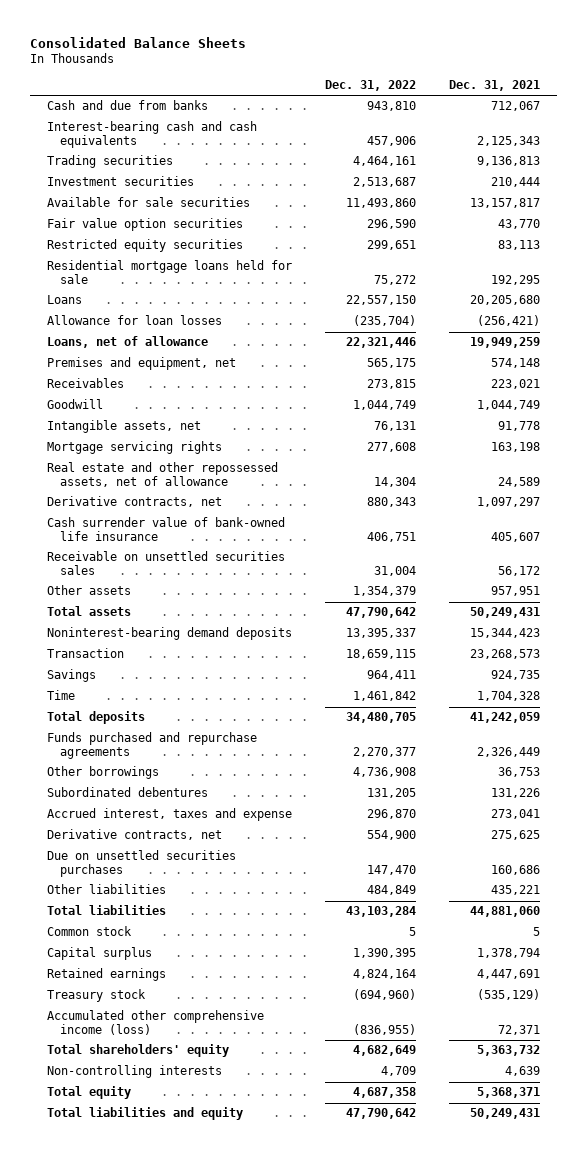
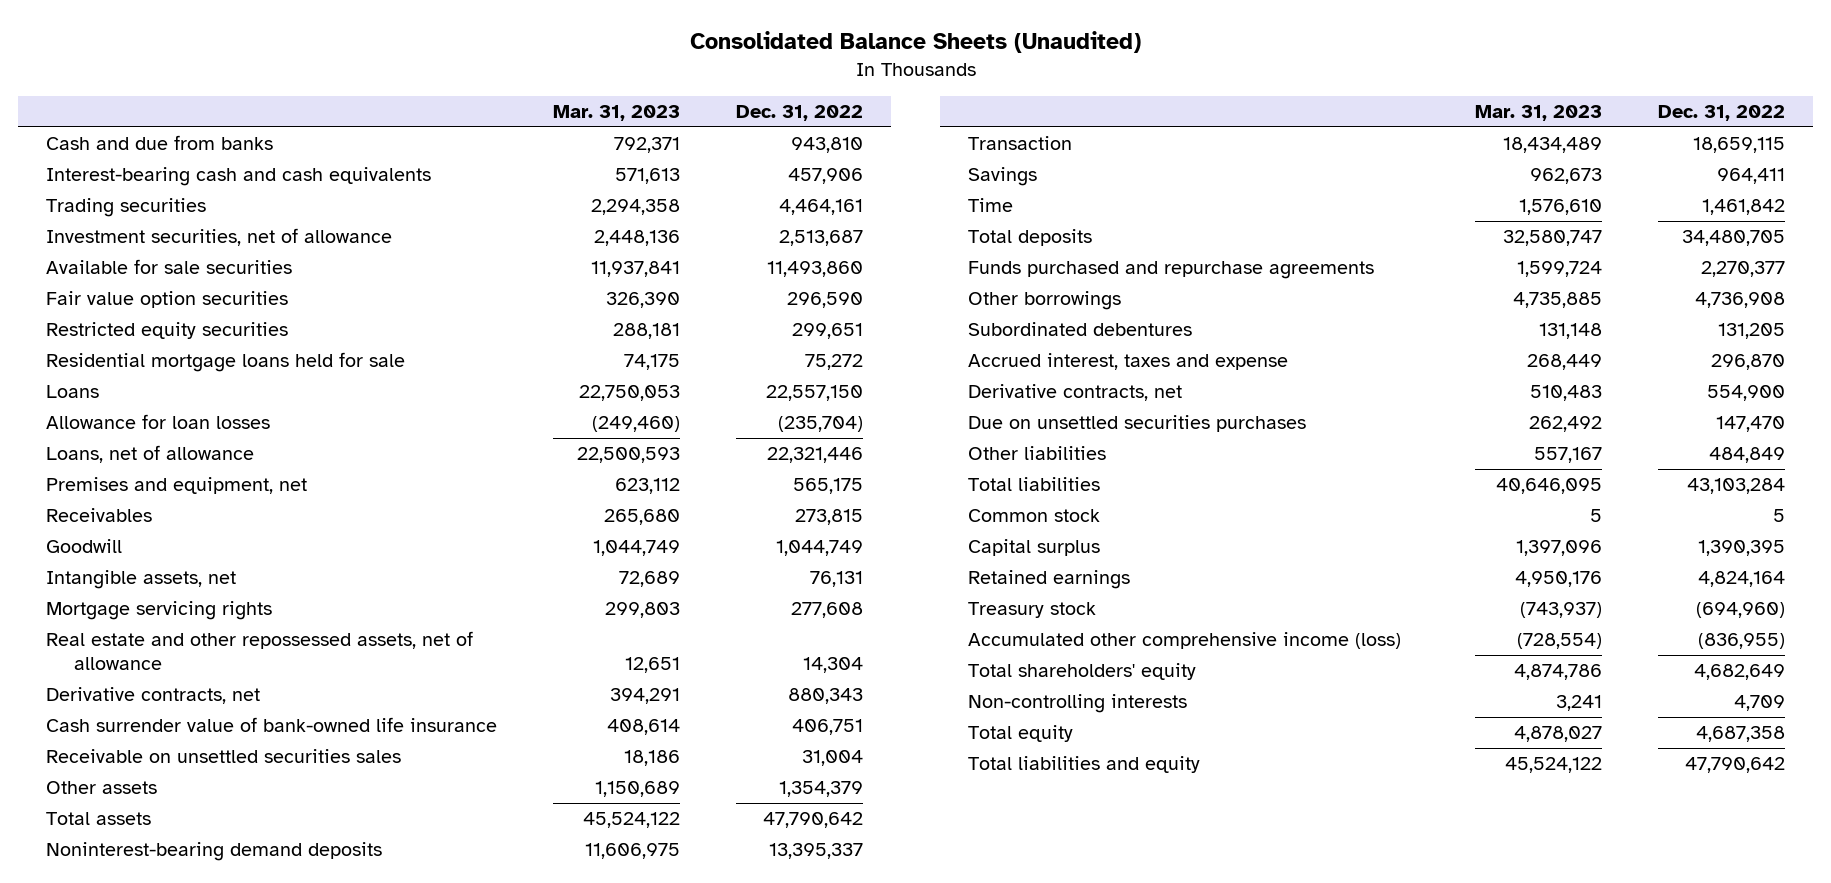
- Consolidated Balance Sheets
+ Consolidated Balance Sheets (Unaudited)
- | Dec. 31, 2022 | Dec. 31, 2021
+ | Mar. 31, 2023 | Dec. 31, 2022
- Investment securities | 2,513,687 | 210,444
+ Investment securities, net of allowance | 2,448,136 | 2,513,687

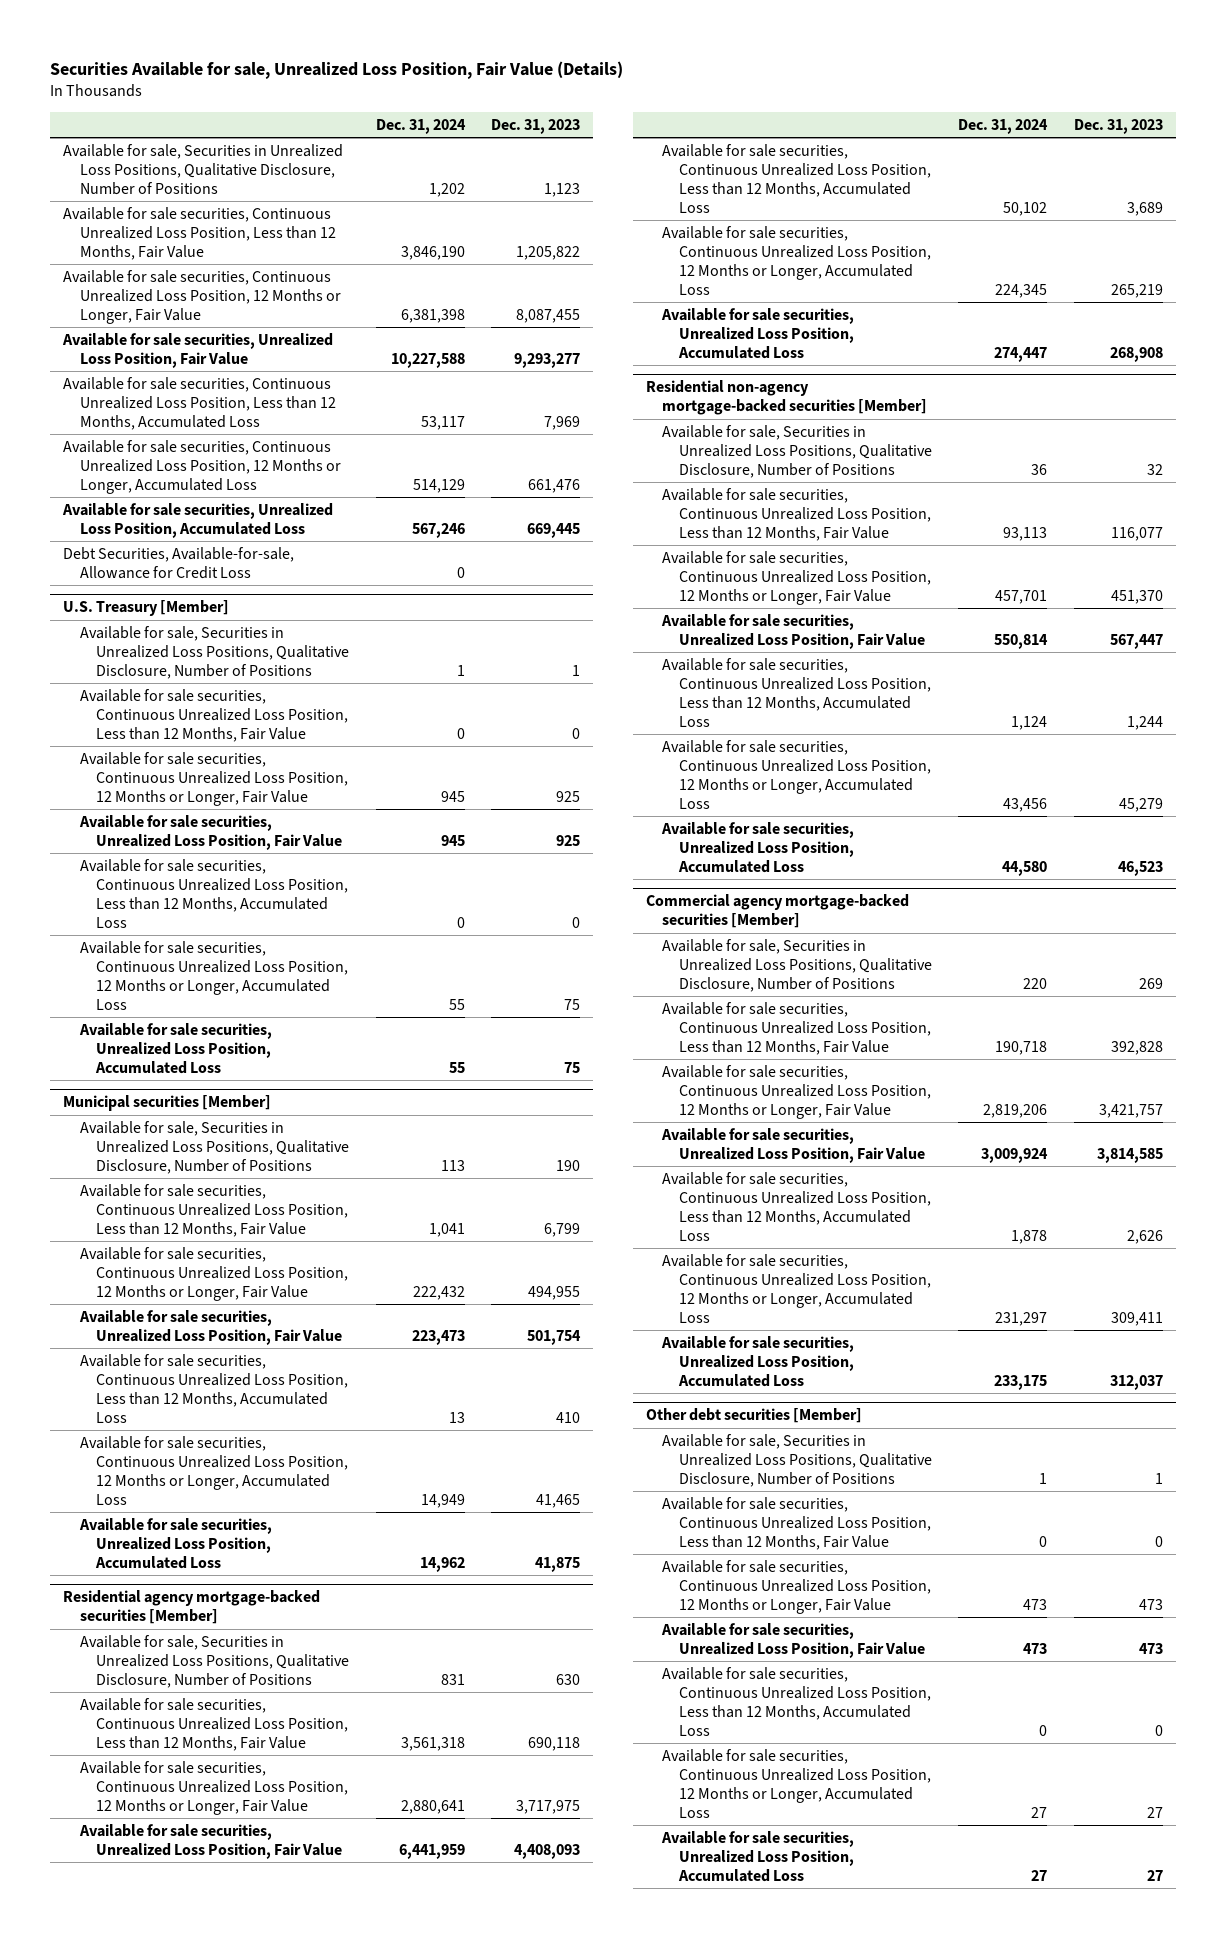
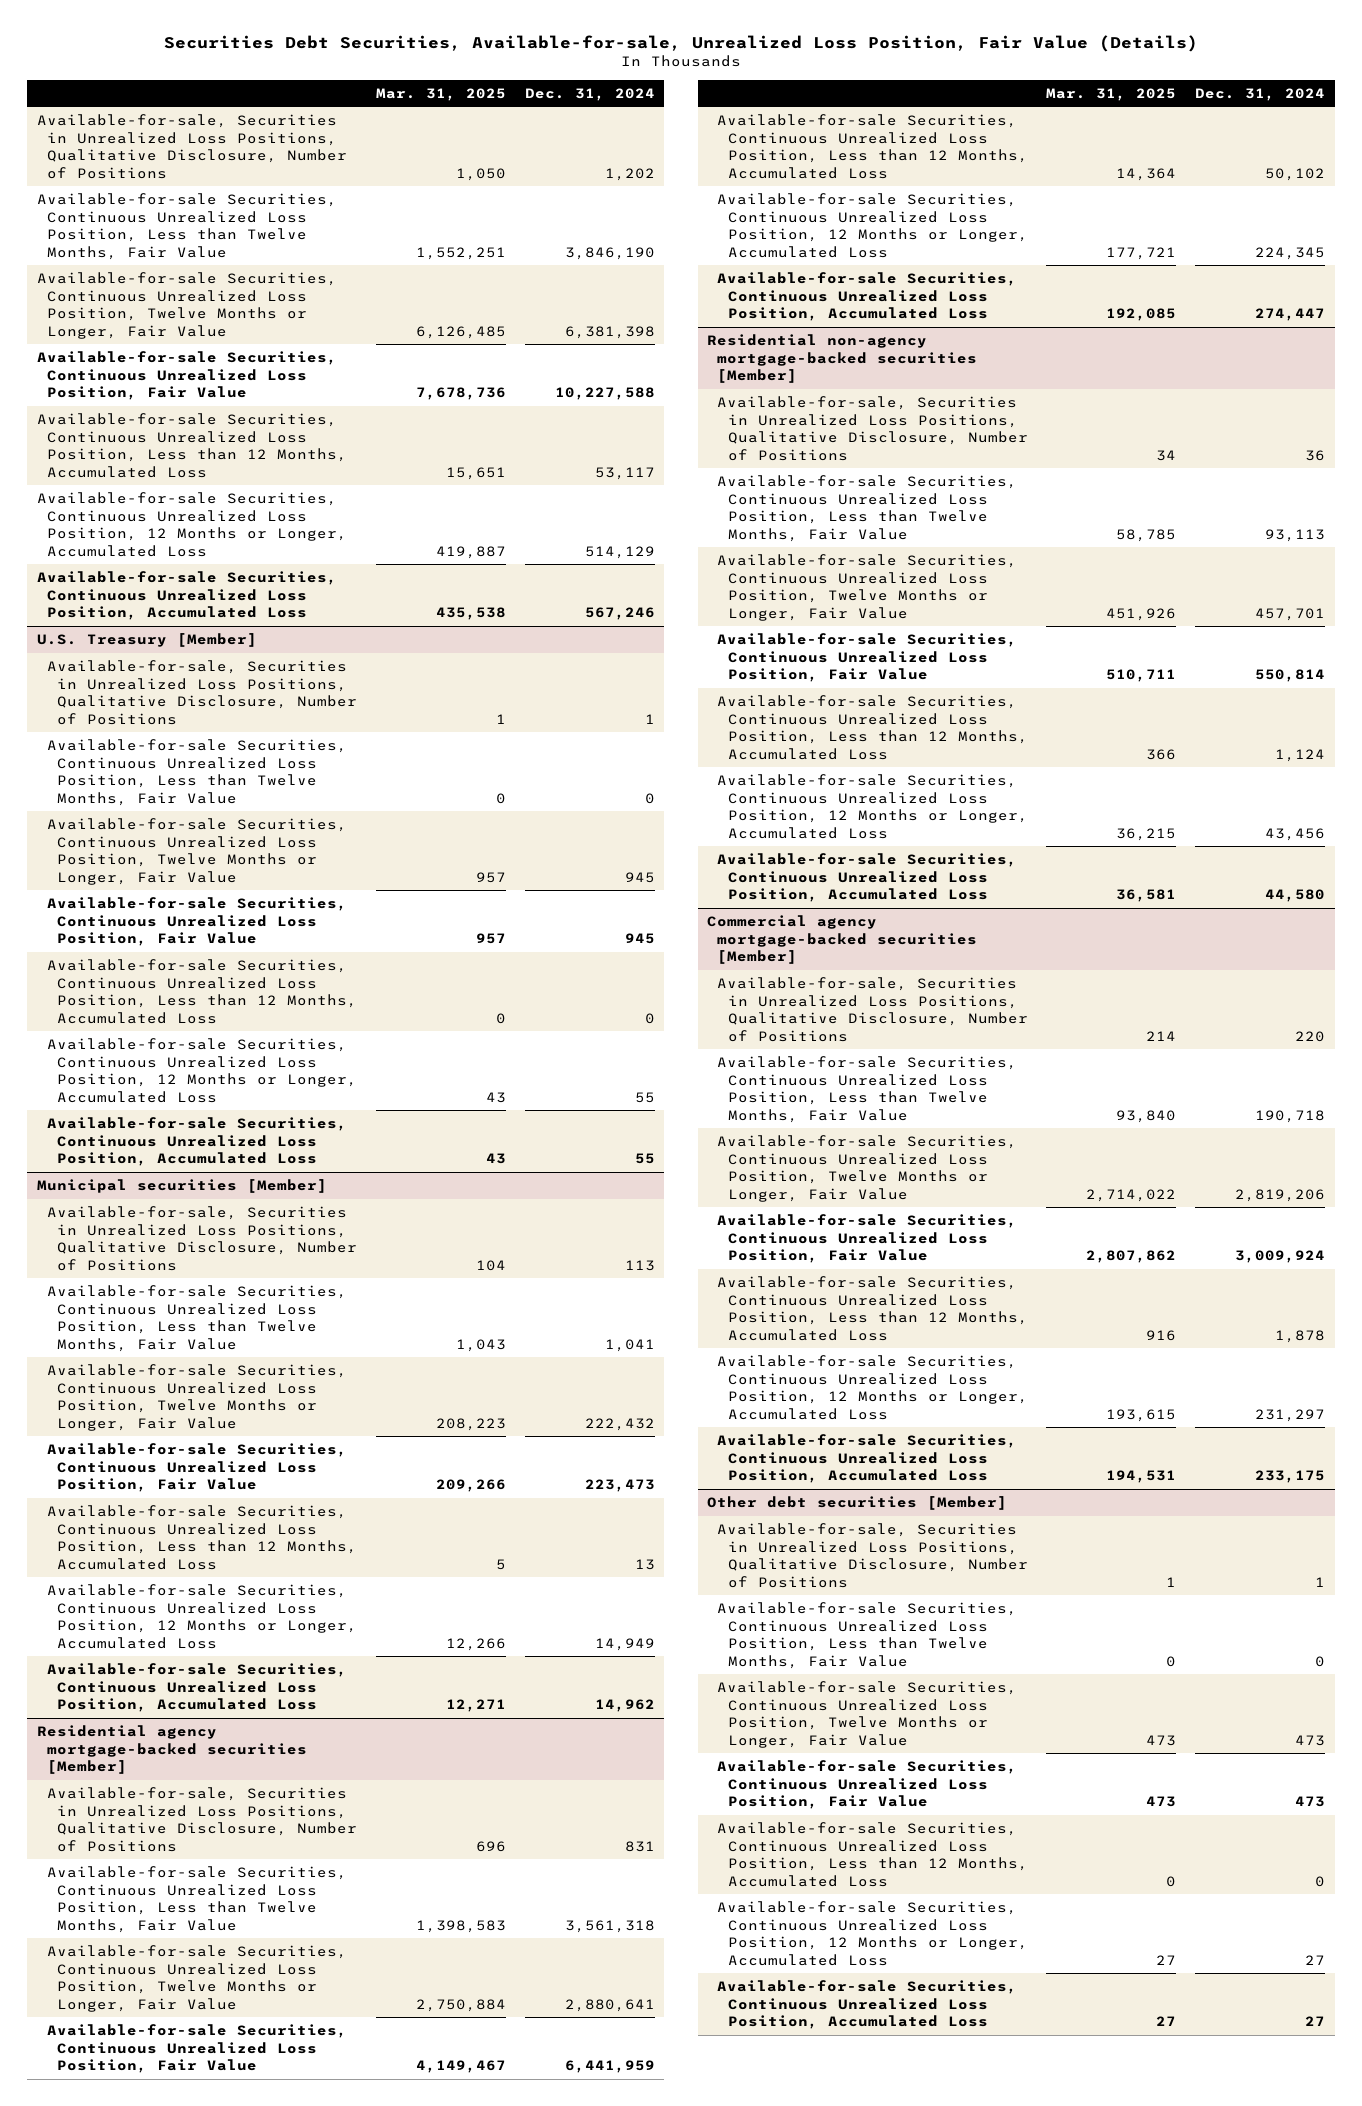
- Securities Available for sale, Unrealized Loss Position, Fair Value (Details)
+ Securities Debt Securities, Available-for-sale, Unrealized Loss Position, Fair Value (Details)
- | Dec. 31, 2024 | Dec. 31, 2023
+ | Mar. 31, 2025 | Dec. 31, 2024
- Available for sale, Securities in Unrealized Loss Positions, Qualitative Disclosure, Number of Positions | 1,202 | 1,123
- Available for sale securities, Continuous Unrealized Loss Position, Less than 12 Months, Fair Value | 3,846,190 | 1,205,822
- Available for sale securities, Continuous Unrealized Loss Position, 12 Months or Longer, Fair Value | 6,381,398 | 8,087,455
- Available for sale securities, Unrealized Loss Position, Fair Value | 10,227,588 | 9,293,277
- Available for sale securities, Continuous Unrealized Loss Position, Less than 12 Months, Accumulated Loss | 53,117 | 7,969
- Available for sale securities, Continuous Unrealized Loss Position, 12 Months or Longer, Accumulated Loss | 514,129 | 661,476
- Available for sale securities, Unrealized Loss Position, Accumulated Loss | 567,246 | 669,445
- Debt Securities, Available-for-sale, Allowance for Credit Loss | 0 |
+ Available-for-sale, Securities in Unrealized Loss Positions, Qualitative Disclosure, Number of Positions | 1,050 | 1,202
+ Available-for-sale Securities, Continuous Unrealized Loss Position, Less than Twelve Months, Fair Value | 1,552,251 | 3,846,190
+ Available-for-sale Securities, Continuous Unrealized Loss Position, Twelve Months or Longer, Fair Value | 6,126,485 | 6,381,398
+ Available-for-sale Securities, Continuous Unrealized Loss Position, Fair Value | 7,678,736 | 10,227,588
+ Available-for-sale Securities, Continuous Unrealized Loss Position, Less than 12 Months, Accumulated Loss | 15,651 | 53,117
+ Available-for-sale Securities, Continuous Unrealized Loss Position, 12 Months or Longer, Accumulated Loss | 419,887 | 514,129
+ Available-for-sale Securities, Continuous Unrealized Loss Position, Accumulated Loss | 435,538 | 567,246
@ U.S. Treasury [Member]
- Available for sale, Securities in Unrealized Loss Positions, Qualitative Disclosure, Number of Positions | 1 | 1
- Available for sale securities, Continuous Unrealized Loss Position, Less than 12 Months, Fair Value | 0 | 0
- Available for sale securities, Continuous Unrealized Loss Position, 12 Months or Longer, Fair Value | 945 | 925
- Available for sale securities, Unrealized Loss Position, Fair Value | 945 | 925
- Available for sale securities, Continuous Unrealized Loss Position, Less than 12 Months, Accumulated Loss | 0 | 0
- Available for sale securities, Continuous Unrealized Loss Position, 12 Months or Longer, Accumulated Loss | 55 | 75
- Available for sale securities, Unrealized Loss Position, Accumulated Loss | 55 | 75
+ Available-for-sale, Securities in Unrealized Loss Positions, Qualitative Disclosure, Number of Positions | 1 | 1
+ Available-for-sale Securities, Continuous Unrealized Loss Position, Less than Twelve Months, Fair Value | 0 | 0
+ Available-for-sale Securities, Continuous Unrealized Loss Position, Twelve Months or Longer, Fair Value | 957 | 945
+ Available-for-sale Securities, Continuous Unrealized Loss Position, Fair Value | 957 | 945
+ Available-for-sale Securities, Continuous Unrealized Loss Position, Less than 12 Months, Accumulated Loss | 0 | 0
+ Available-for-sale Securities, Continuous Unrealized Loss Position, 12 Months or Longer, Accumulated Loss | 43 | 55
+ Available-for-sale Securities, Continuous Unrealized Loss Position, Accumulated Loss | 43 | 55
@ Municipal securities [Member]
- Available for sale, Securities in Unrealized Loss Positions, Qualitative Disclosure, Number of Positions | 113 | 190
- Available for sale securities, Continuous Unrealized Loss Position, Less than 12 Months, Fair Value | 1,041 | 6,799
- Available for sale securities, Continuous Unrealized Loss Position, 12 Months or Longer, Fair Value | 222,432 | 494,955
- Available for sale securities, Unrealized Loss Position, Fair Value | 223,473 | 501,754
- Available for sale securities, Continuous Unrealized Loss Position, Less than 12 Months, Accumulated Loss | 13 | 410
- Available for sale securities, Continuous Unrealized Loss Position, 12 Months or Longer, Accumulated Loss | 14,949 | 41,465
- Available for sale securities, Unrealized Loss Position, Accumulated Loss | 14,962 | 41,875
+ Available-for-sale, Securities in Unrealized Loss Positions, Qualitative Disclosure, Number of Positions | 104 | 113
+ Available-for-sale Securities, Continuous Unrealized Loss Position, Less than Twelve Months, Fair Value | 1,043 | 1,041
+ Available-for-sale Securities, Continuous Unrealized Loss Position, Twelve Months or Longer, Fair Value | 208,223 | 222,432
+ Available-for-sale Securities, Continuous Unrealized Loss Position, Fair Value | 209,266 | 223,473
+ Available-for-sale Securities, Continuous Unrealized Loss Position, Less than 12 Months, Accumulated Loss | 5 | 13
+ Available-for-sale Securities, Continuous Unrealized Loss Position, 12 Months or Longer, Accumulated Loss | 12,266 | 14,949
+ Available-for-sale Securities, Continuous Unrealized Loss Position, Accumulated Loss | 12,271 | 14,962
@ Residential agency mortgage-backed securities [Member]
- Available for sale, Securities in Unrealized Loss Positions, Qualitative Disclosure, Number of Positions | 831 | 630
- Available for sale securities, Continuous Unrealized Loss Position, Less than 12 Months, Fair Value | 3,561,318 | 690,118
- Available for sale securities, Continuous Unrealized Loss Position, 12 Months or Longer, Fair Value | 2,880,641 | 3,717,975
- Available for sale securities, Unrealized Loss Position, Fair Value | 6,441,959 | 4,408,093
- Available for sale securities, Continuous Unrealized Loss Position, Less than 12 Months, Accumulated Loss | 50,102 | 3,689
- Available for sale securities, Continuous Unrealized Loss Position, 12 Months or Longer, Accumulated Loss | 224,345 | 265,219
- Available for sale securities, Unrealized Loss Position, Accumulated Loss | 274,447 | 268,908
+ Available-for-sale, Securities in Unrealized Loss Positions, Qualitative Disclosure, Number of Positions | 696 | 831
+ Available-for-sale Securities, Continuous Unrealized Loss Position, Less than Twelve Months, Fair Value | 1,398,583 | 3,561,318
+ Available-for-sale Securities, Continuous Unrealized Loss Position, Twelve Months or Longer, Fair Value | 2,750,884 | 2,880,641
+ Available-for-sale Securities, Continuous Unrealized Loss Position, Fair Value | 4,149,467 | 6,441,959
+ Available-for-sale Securities, Continuous Unrealized Loss Position, Less than 12 Months, Accumulated Loss | 14,364 | 50,102
+ Available-for-sale Securities, Continuous Unrealized Loss Position, 12 Months or Longer, Accumulated Loss | 177,721 | 224,345
+ Available-for-sale Securities, Continuous Unrealized Loss Position, Accumulated Loss | 192,085 | 274,447
@ Residential non-agency mortgage-backed securities [Member]
- Available for sale, Securities in Unrealized Loss Positions, Qualitative Disclosure, Number of Positions | 36 | 32
- Available for sale securities, Continuous Unrealized Loss Position, Less than 12 Months, Fair Value | 93,113 | 116,077
- Available for sale securities, Continuous Unrealized Loss Position, 12 Months or Longer, Fair Value | 457,701 | 451,370
- Available for sale securities, Unrealized Loss Position, Fair Value | 550,814 | 567,447
- Available for sale securities, Continuous Unrealized Loss Position, Less than 12 Months, Accumulated Loss | 1,124 | 1,244
- Available for sale securities, Continuous Unrealized Loss Position, 12 Months or Longer, Accumulated Loss | 43,456 | 45,279
- Available for sale securities, Unrealized Loss Position, Accumulated Loss | 44,580 | 46,523
+ Available-for-sale, Securities in Unrealized Loss Positions, Qualitative Disclosure, Number of Positions | 34 | 36
+ Available-for-sale Securities, Continuous Unrealized Loss Position, Less than Twelve Months, Fair Value | 58,785 | 93,113
+ Available-for-sale Securities, Continuous Unrealized Loss Position, Twelve Months or Longer, Fair Value | 451,926 | 457,701
+ Available-for-sale Securities, Continuous Unrealized Loss Position, Fair Value | 510,711 | 550,814
+ Available-for-sale Securities, Continuous Unrealized Loss Position, Less than 12 Months, Accumulated Loss | 366 | 1,124
+ Available-for-sale Securities, Continuous Unrealized Loss Position, 12 Months or Longer, Accumulated Loss | 36,215 | 43,456
+ Available-for-sale Securities, Continuous Unrealized Loss Position, Accumulated Loss | 36,581 | 44,580
@ Commercial agency mortgage-backed securities [Member]
- Available for sale, Securities in Unrealized Loss Positions, Qualitative Disclosure, Number of Positions | 220 | 269
- Available for sale securities, Continuous Unrealized Loss Position, Less than 12 Months, Fair Value | 190,718 | 392,828
- Available for sale securities, Continuous Unrealized Loss Position, 12 Months or Longer, Fair Value | 2,819,206 | 3,421,757
- Available for sale securities, Unrealized Loss Position, Fair Value | 3,009,924 | 3,814,585
- Available for sale securities, Continuous Unrealized Loss Position, Less than 12 Months, Accumulated Loss | 1,878 | 2,626
- Available for sale securities, Continuous Unrealized Loss Position, 12 Months or Longer, Accumulated Loss | 231,297 | 309,411
- Available for sale securities, Unrealized Loss Position, Accumulated Loss | 233,175 | 312,037
+ Available-for-sale, Securities in Unrealized Loss Positions, Qualitative Disclosure, Number of Positions | 214 | 220
+ Available-for-sale Securities, Continuous Unrealized Loss Position, Less than Twelve Months, Fair Value | 93,840 | 190,718
+ Available-for-sale Securities, Continuous Unrealized Loss Position, Twelve Months or Longer, Fair Value | 2,714,022 | 2,819,206
+ Available-for-sale Securities, Continuous Unrealized Loss Position, Fair Value | 2,807,862 | 3,009,924
+ Available-for-sale Securities, Continuous Unrealized Loss Position, Less than 12 Months, Accumulated Loss | 916 | 1,878
+ Available-for-sale Securities, Continuous Unrealized Loss Position, 12 Months or Longer, Accumulated Loss | 193,615 | 231,297
+ Available-for-sale Securities, Continuous Unrealized Loss Position, Accumulated Loss | 194,531 | 233,175
@ Other debt securities [Member]
- Available for sale, Securities in Unrealized Loss Positions, Qualitative Disclosure, Number of Positions | 1 | 1
- Available for sale securities, Continuous Unrealized Loss Position, Less than 12 Months, Fair Value | 0 | 0
- Available for sale securities, Continuous Unrealized Loss Position, 12 Months or Longer, Fair Value | 473 | 473
- Available for sale securities, Unrealized Loss Position, Fair Value | 473 | 473
- Available for sale securities, Continuous Unrealized Loss Position, Less than 12 Months, Accumulated Loss | 0 | 0
- Available for sale securities, Continuous Unrealized Loss Position, 12 Months or Longer, Accumulated Loss | 27 | 27
- Available for sale securities, Unrealized Loss Position, Accumulated Loss | 27 | 27
+ Available-for-sale, Securities in Unrealized Loss Positions, Qualitative Disclosure, Number of Positions | 1 | 1
+ Available-for-sale Securities, Continuous Unrealized Loss Position, Less than Twelve Months, Fair Value | 0 | 0
+ Available-for-sale Securities, Continuous Unrealized Loss Position, Twelve Months or Longer, Fair Value | 473 | 473
+ Available-for-sale Securities, Continuous Unrealized Loss Position, Fair Value | 473 | 473
+ Available-for-sale Securities, Continuous Unrealized Loss Position, Less than 12 Months, Accumulated Loss | 0 | 0
+ Available-for-sale Securities, Continuous Unrealized Loss Position, 12 Months or Longer, Accumulated Loss | 27 | 27
+ Available-for-sale Securities, Continuous Unrealized Loss Position, Accumulated Loss | 27 | 27

